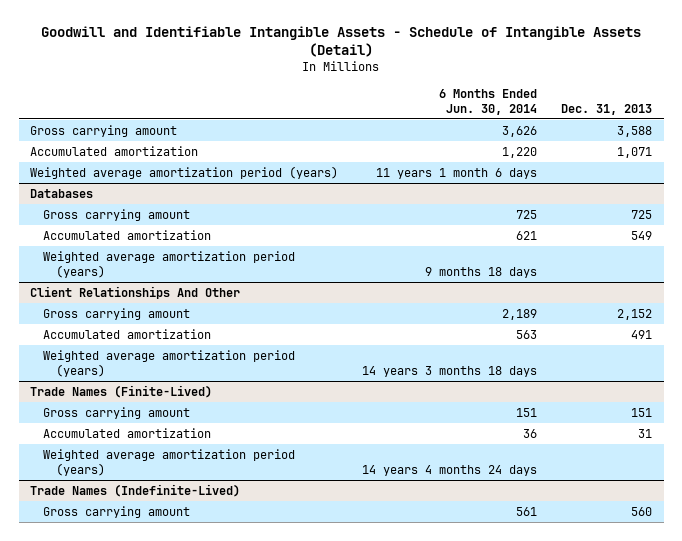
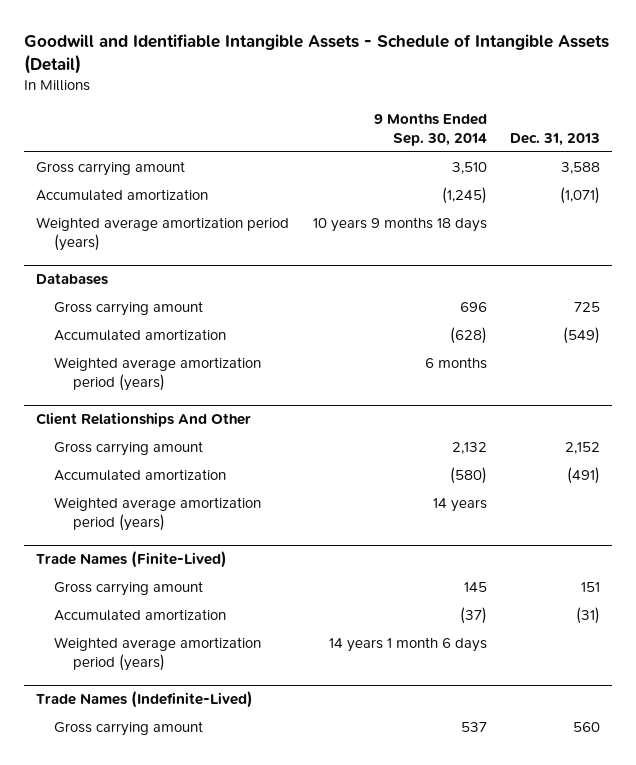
- | 6 Months Ended Jun. 30, 2014 | Dec. 31, 2013
+ | 9 Months Ended Sep. 30, 2014 | Dec. 31, 2013
- Accumulated amortization | 1,220 | 1,071
+ Accumulated amortization | (1,245) | (1,071)
@ Databases
- Accumulated amortization | 621 | 549
+ Accumulated amortization | (628) | (549)
@ Client Relationships And Other
- Accumulated amortization | 563 | 491
+ Accumulated amortization | (580) | (491)
@ Trade Names (Finite-Lived)
- Accumulated amortization | 36 | 31
+ Accumulated amortization | (37) | (31)

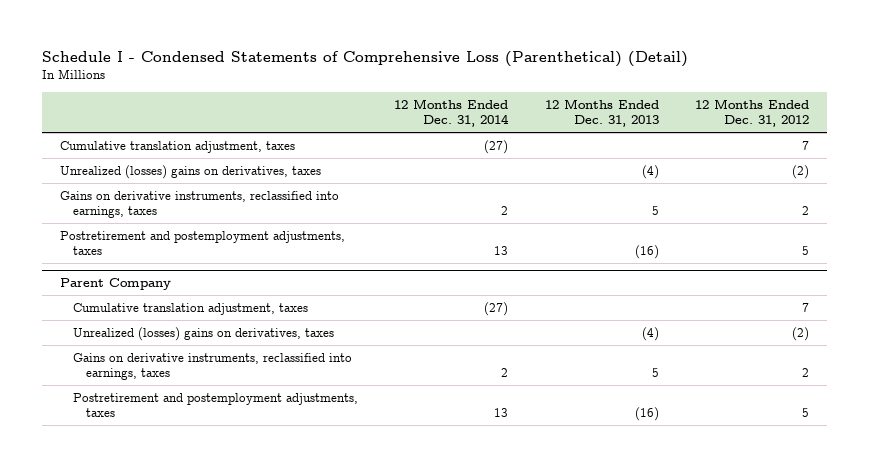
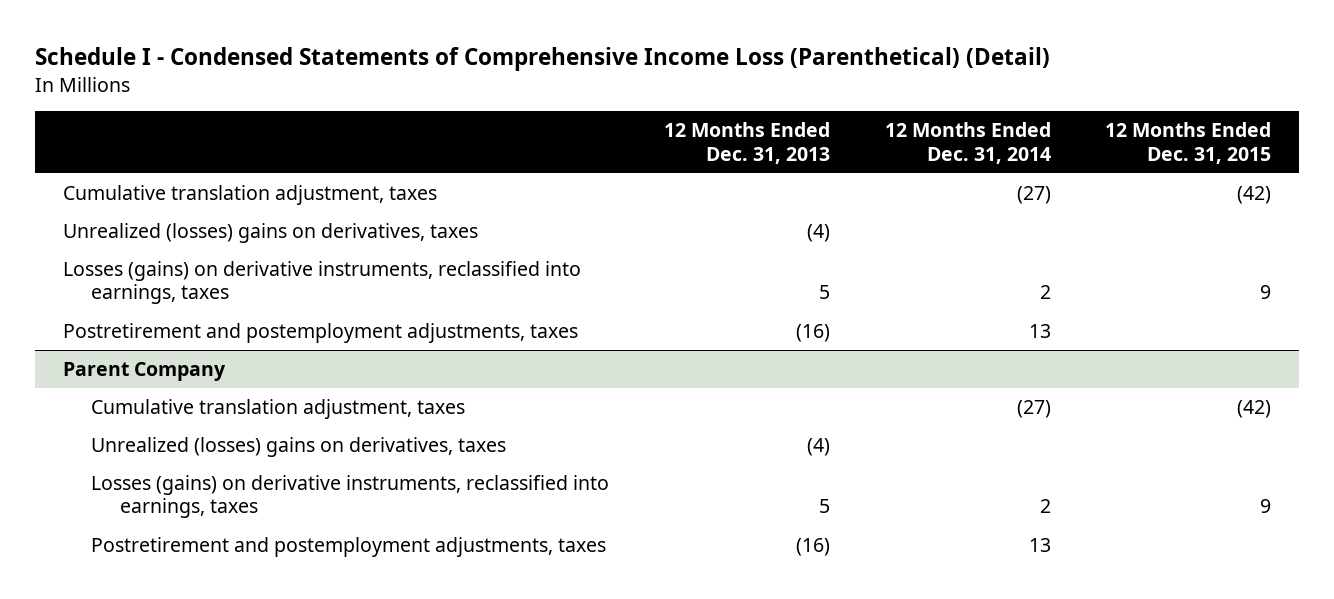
- Schedule I - Condensed Statements of Comprehensive Loss (Parenthetical) (Detail)
+ Schedule I - Condensed Statements of Comprehensive Income Loss (Parenthetical) (Detail)
- | 12 Months Ended Dec. 31, 2014 | 12 Months Ended Dec. 31, 2013 | 12 Months Ended Dec. 31, 2012
+ | 12 Months Ended Dec. 31, 2013 | 12 Months Ended Dec. 31, 2014 | 12 Months Ended Dec. 31, 2015
- Gains on derivative instruments, reclassified into earnings, taxes | 2 | 5 | 2
+ Losses (gains) on derivative instruments, reclassified into earnings, taxes | 5 | 2 | 9
@ Parent Company
- Gains on derivative instruments, reclassified into earnings, taxes | 2 | 5 | 2
+ Losses (gains) on derivative instruments, reclassified into earnings, taxes | 5 | 2 | 9

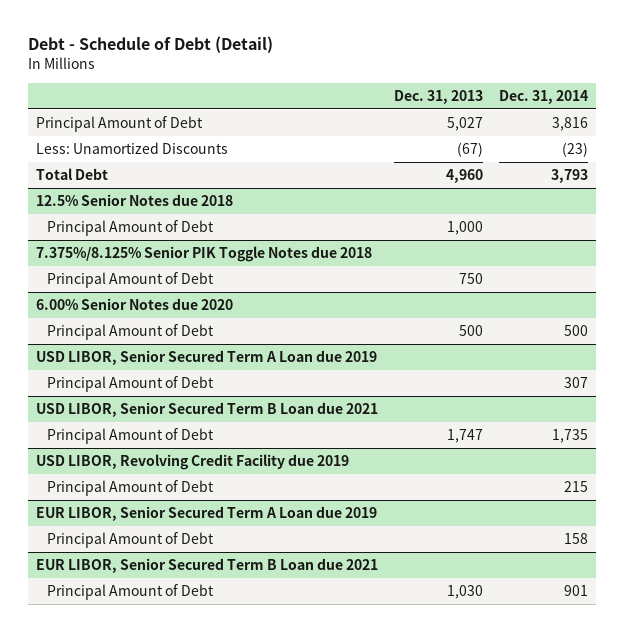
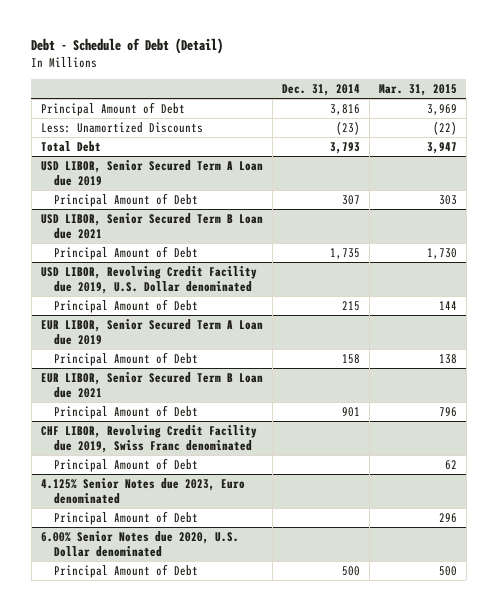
- | Dec. 31, 2013 | Dec. 31, 2014
+ | Dec. 31, 2014 | Mar. 31, 2015
- 12.5% Senior Notes due 2018
- Principal Amount of Debt | 1,000 |
- 7.375%/8.125% Senior PIK Toggle Notes due 2018
- Principal Amount of Debt | 750 |
- 6.00% Senior Notes due 2020
- Principal Amount of Debt | 500 | 500
- USD LIBOR, Revolving Credit Facility due 2019
+ USD LIBOR, Revolving Credit Facility due 2019, U.S. Dollar denominated
+ CHF LIBOR, Revolving Credit Facility due 2019, Swiss Franc denominated
+ Principal Amount of Debt | | 62
+ 4.125% Senior Notes due 2023, Euro denominated
+ Principal Amount of Debt | | 296
+ 6.00% Senior Notes due 2020, U.S. Dollar denominated
+ Principal Amount of Debt | 500 | 500

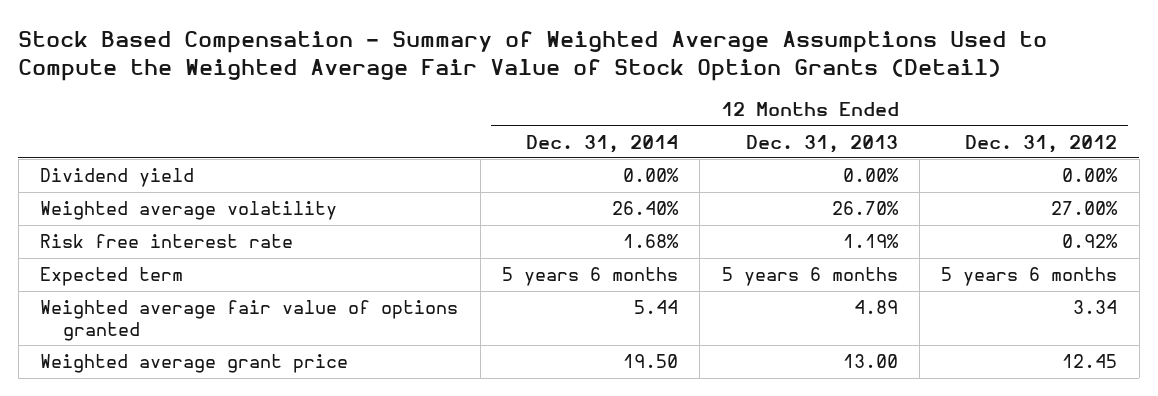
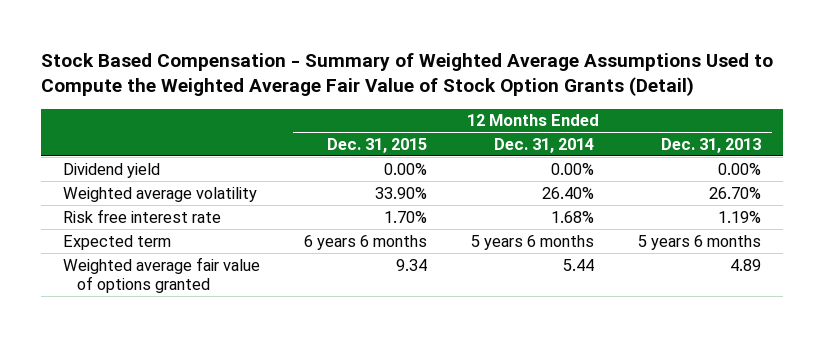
- | 12 Months Ended Dec. 31, 2014 | 12 Months Ended Dec. 31, 2013 | 12 Months Ended Dec. 31, 2012
+ | 12 Months Ended Dec. 31, 2015 | 12 Months Ended Dec. 31, 2014 | 12 Months Ended Dec. 31, 2013
- Weighted average grant price | 19.50 | 13.00 | 12.45

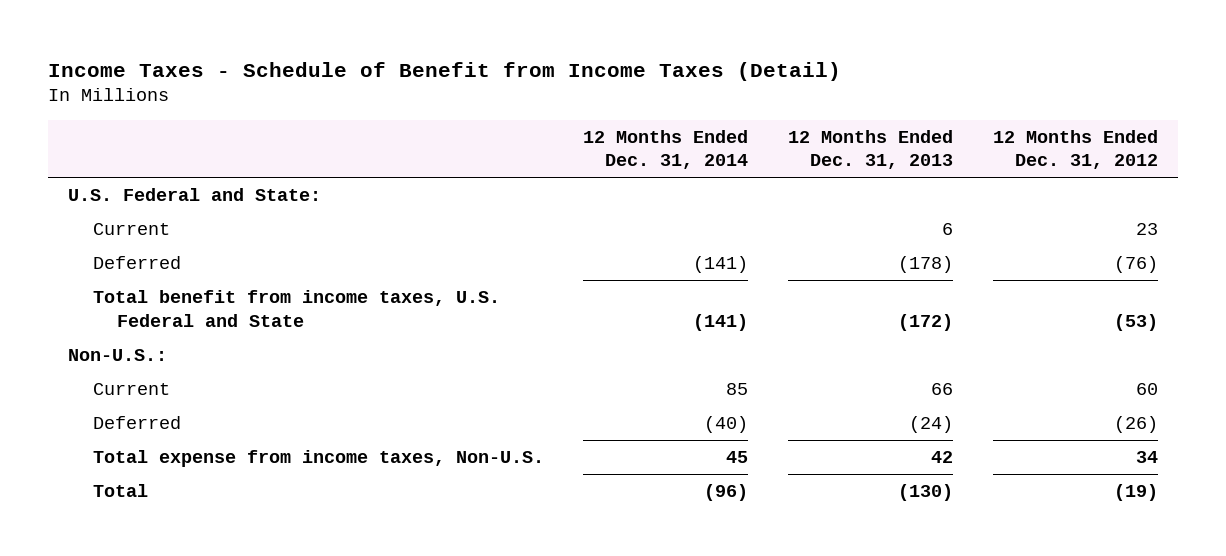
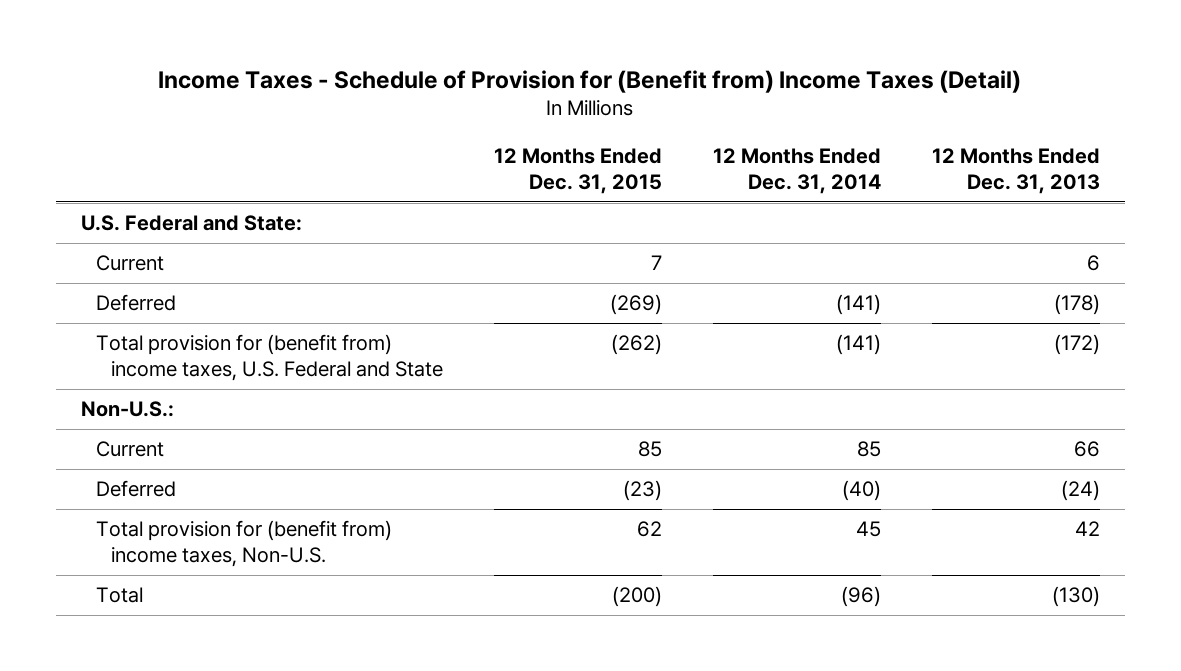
- Income Taxes - Schedule of Benefit from Income Taxes (Detail)
+ Income Taxes - Schedule of Provision for (Benefit from) Income Taxes (Detail)
- | 12 Months Ended Dec. 31, 2014 | 12 Months Ended Dec. 31, 2013 | 12 Months Ended Dec. 31, 2012
+ | 12 Months Ended Dec. 31, 2015 | 12 Months Ended Dec. 31, 2014 | 12 Months Ended Dec. 31, 2013
- Total benefit from income taxes, U.S. Federal and State | (141) | (172) | (53)
+ Total provision for (benefit from) income taxes, U.S. Federal and State | (262) | (141) | (172)
- Total expense from income taxes, Non-U.S. | 45 | 42 | 34
+ Total provision for (benefit from) income taxes, Non-U.S. | 62 | 45 | 42

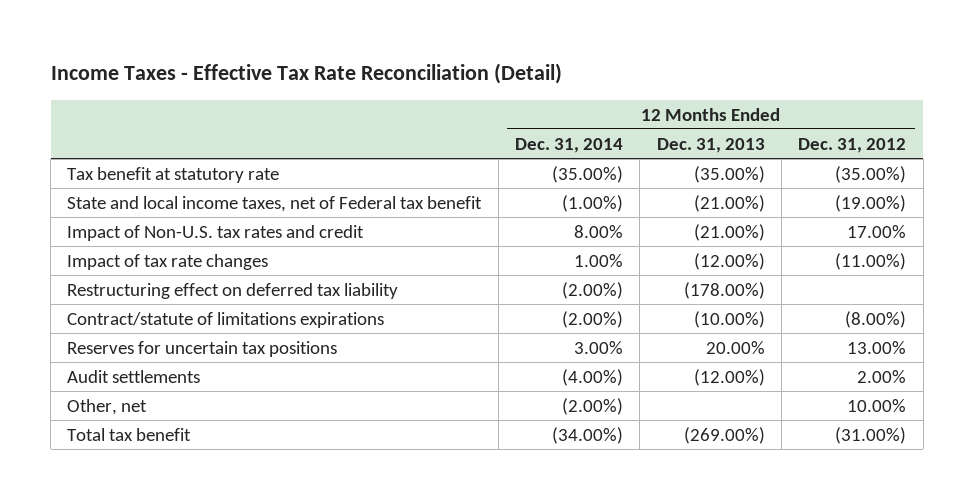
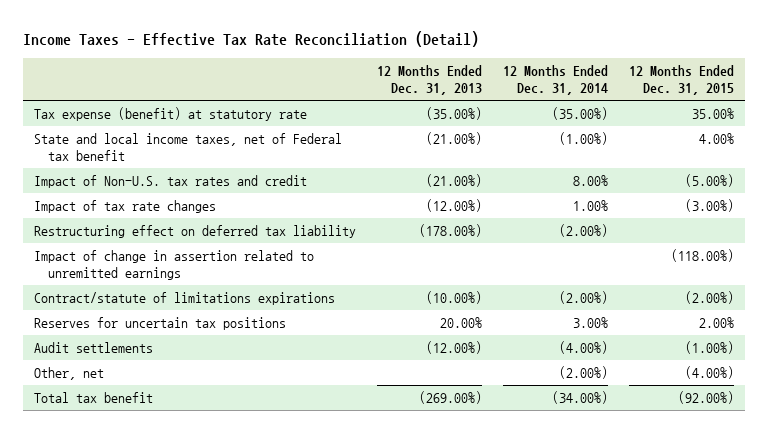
- | 12 Months Ended Dec. 31, 2014 | 12 Months Ended Dec. 31, 2013 | 12 Months Ended Dec. 31, 2012
+ | 12 Months Ended Dec. 31, 2013 | 12 Months Ended Dec. 31, 2014 | 12 Months Ended Dec. 31, 2015
- Tax benefit at statutory rate | (35.00%) | (35.00%) | (35.00%)
+ Tax expense (benefit) at statutory rate | (35.00%) | (35.00%) | 35.00%
+ Impact of change in assertion related to unremitted earnings | | | (118.00%)

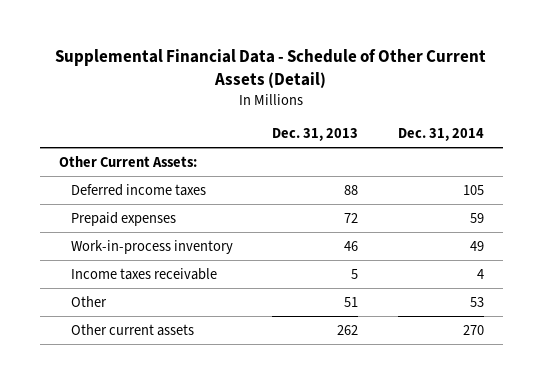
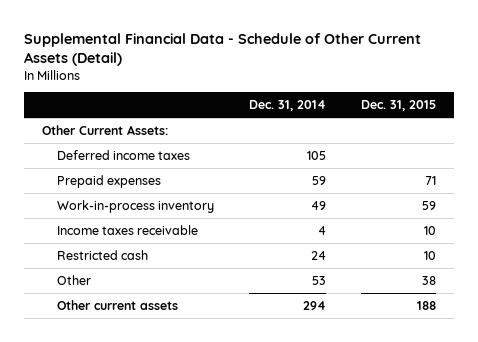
- | Dec. 31, 2013 | Dec. 31, 2014
+ | Dec. 31, 2014 | Dec. 31, 2015
+ Restricted cash | 24 | 10
- Other current assets | 262 | 270
+ Other current assets | 294 | 188

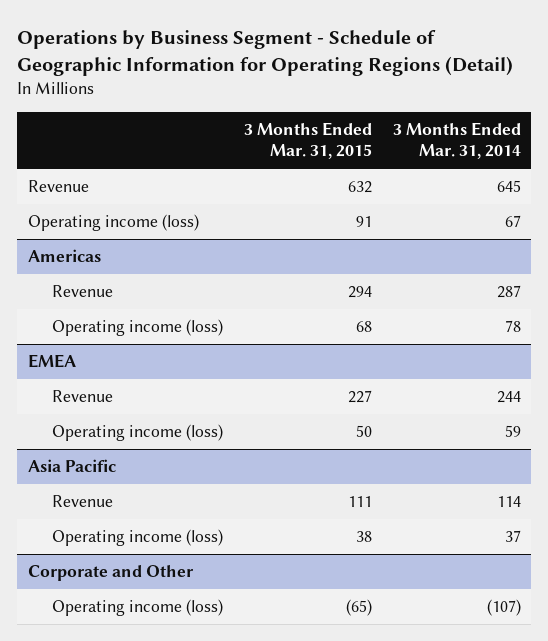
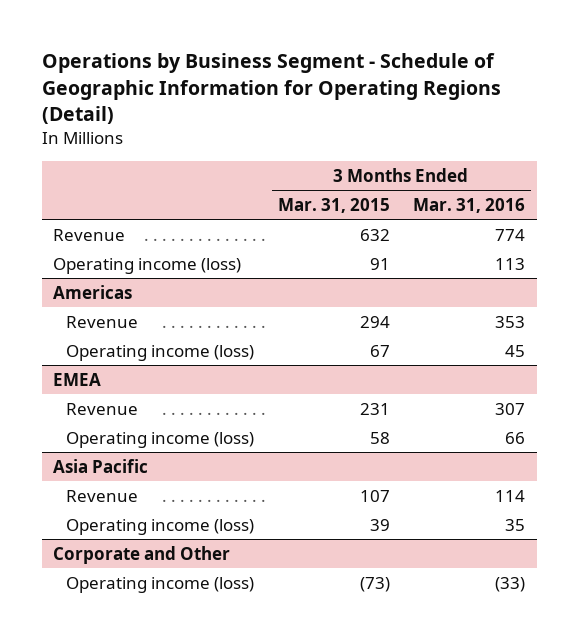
- | 3 Months Ended Mar. 31, 2015 | 3 Months Ended Mar. 31, 2014
+ | 3 Months Ended Mar. 31, 2015 | 3 Months Ended Mar. 31, 2016
@ Americas
- Operating income (loss) | 68 | 78
+ Operating income (loss) | 67 | 45
@ EMEA
- Revenue | 227 | 244
- Operating income (loss) | 50 | 59
+ Revenue | 231 | 307
+ Operating income (loss) | 58 | 66
@ Asia Pacific
- Revenue | 111 | 114
- Operating income (loss) | 38 | 37
+ Revenue | 107 | 114
+ Operating income (loss) | 39 | 35
@ Corporate and Other
- Operating income (loss) | (65) | (107)
+ Operating income (loss) | (73) | (33)

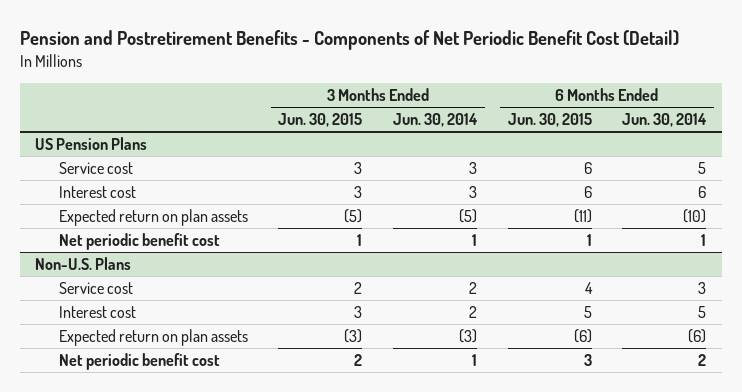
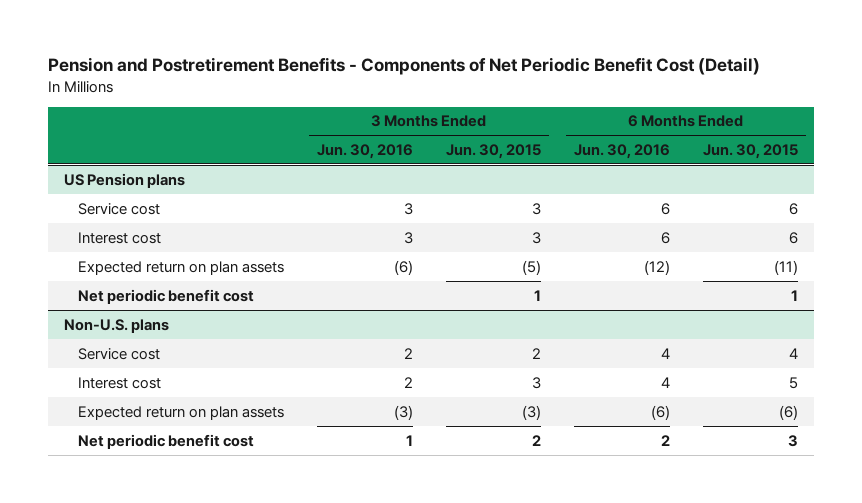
- | 3 Months Ended Jun. 30, 2015 | 3 Months Ended Jun. 30, 2014 | 6 Months Ended Jun. 30, 2015 | 6 Months Ended Jun. 30, 2014
+ | 3 Months Ended Jun. 30, 2016 | 3 Months Ended Jun. 30, 2015 | 6 Months Ended Jun. 30, 2016 | 6 Months Ended Jun. 30, 2015
- US Pension Plans
+ US Pension plans
- Non-U.S. Plans
+ Non-U.S. plans

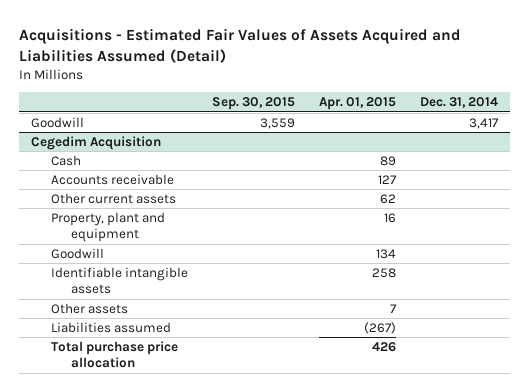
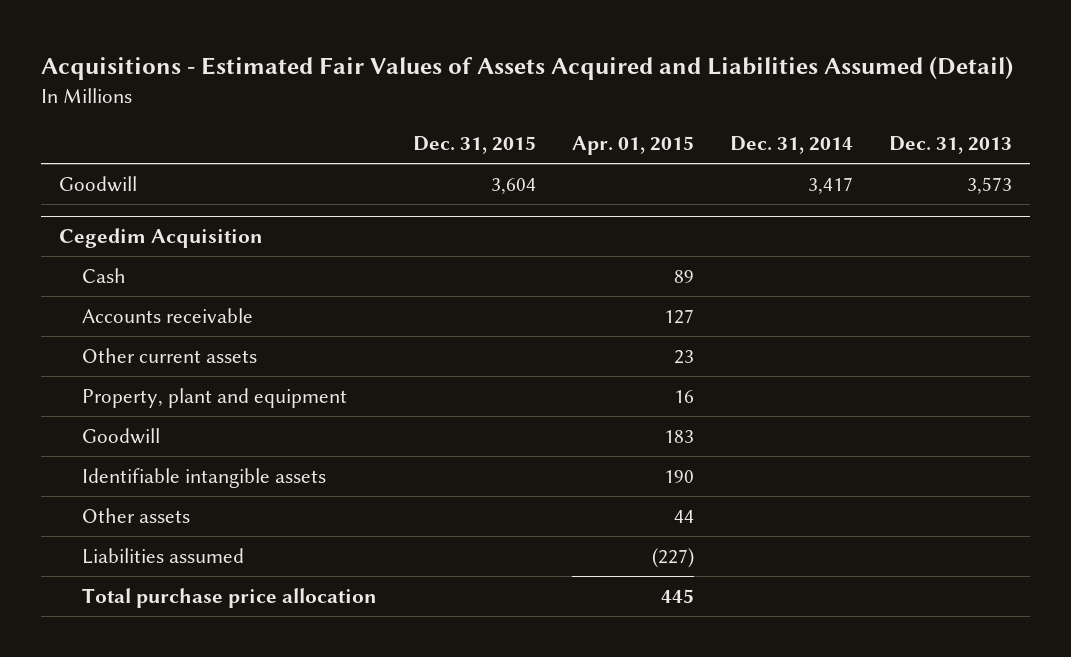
- | Sep. 30, 2015 | Apr. 01, 2015 | Dec. 31, 2014
+ | Dec. 31, 2015 | Apr. 01, 2015 | Dec. 31, 2014 | Dec. 31, 2013
@ Cegedim Acquisition
- Other current assets | | 62 |
+ Other current assets | | 23 | |
- Goodwill | | 134 |
- Identifiable intangible assets | | 258 |
- Other assets | | 7 |
- Liabilities assumed | | (267) |
- Total purchase price allocation | | 426 |
+ Goodwill | | 183 | |
+ Identifiable intangible assets | | 190 | |
+ Other assets | | 44 | |
+ Liabilities assumed | | (227) | |
+ Total purchase price allocation | | 445 | |

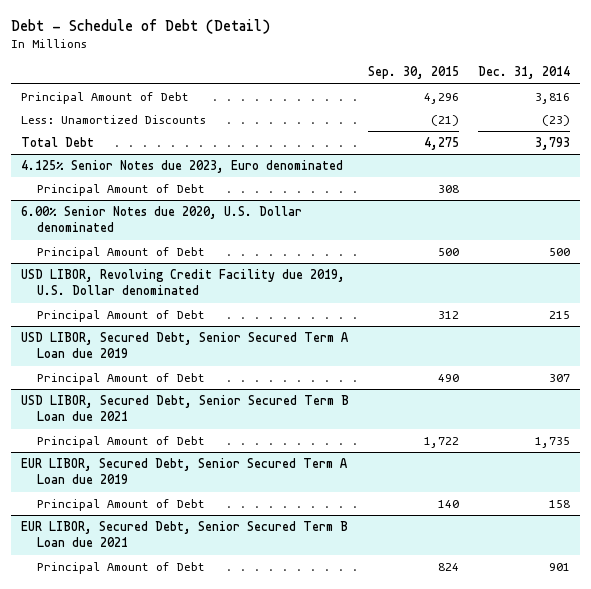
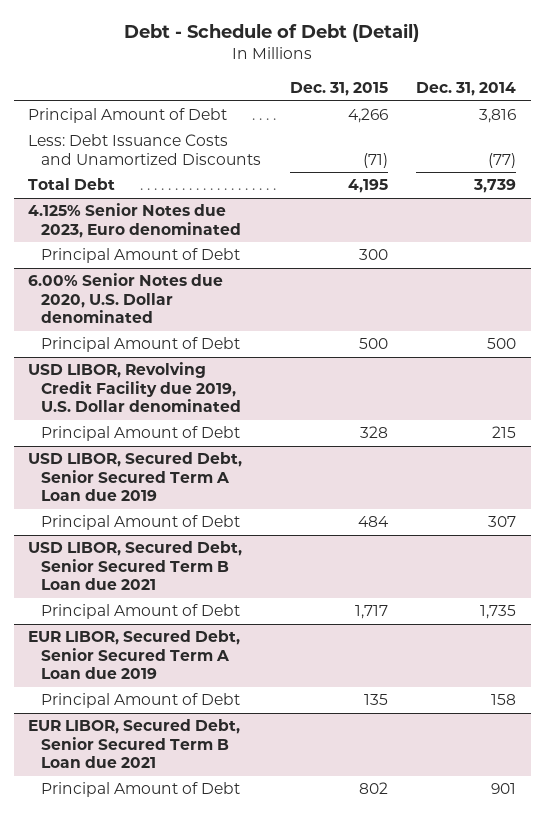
- | Sep. 30, 2015 | Dec. 31, 2014
+ | Dec. 31, 2015 | Dec. 31, 2014
- Less: Unamortized Discounts | (21) | (23)
- Total Debt | 4,275 | 3,793
+ Less: Debt Issuance Costs and Unamortized Discounts | (71) | (77)
+ Total Debt | 4,195 | 3,739

